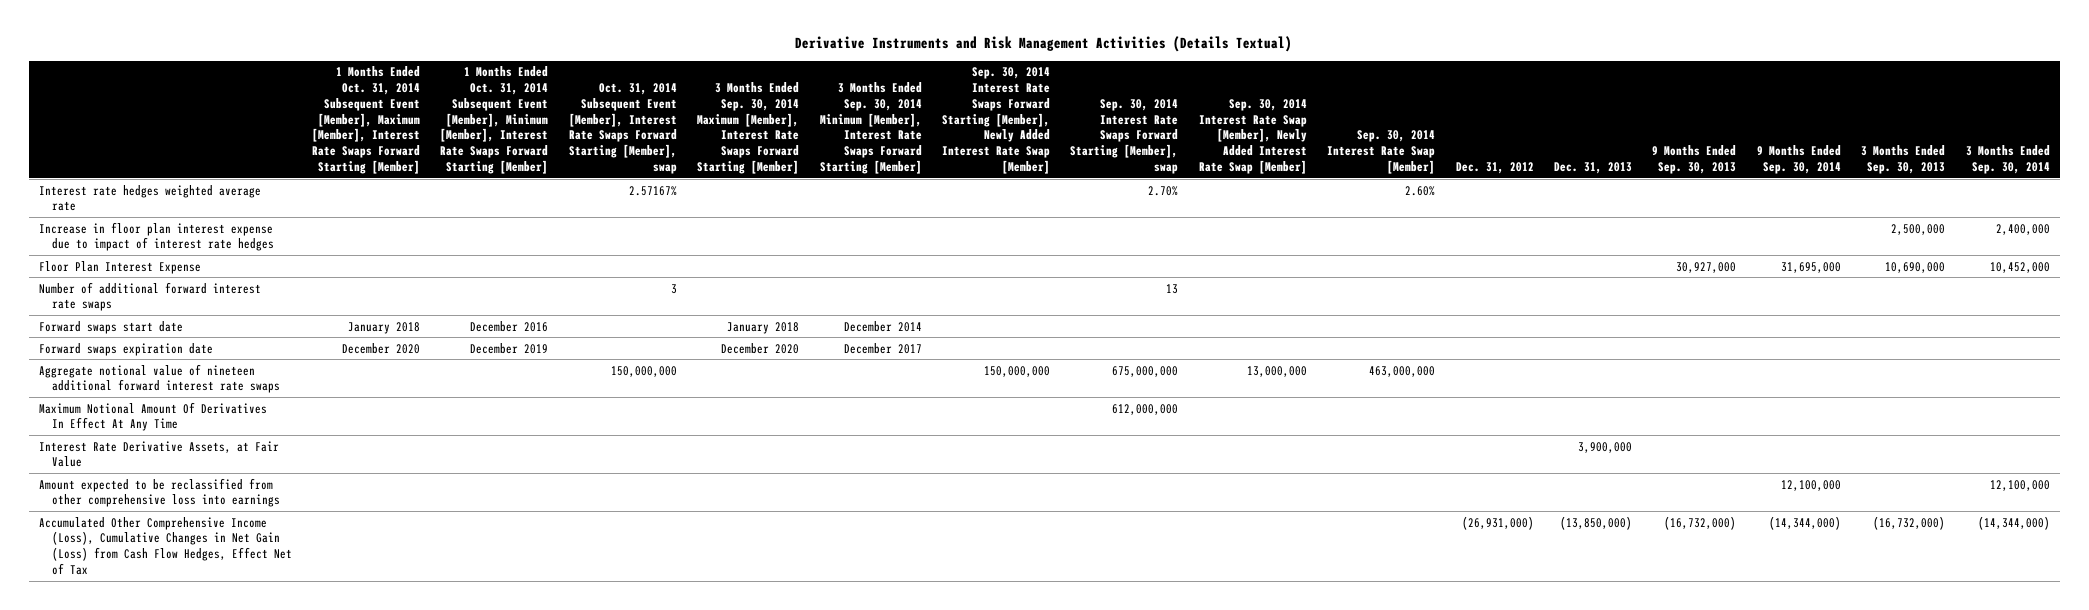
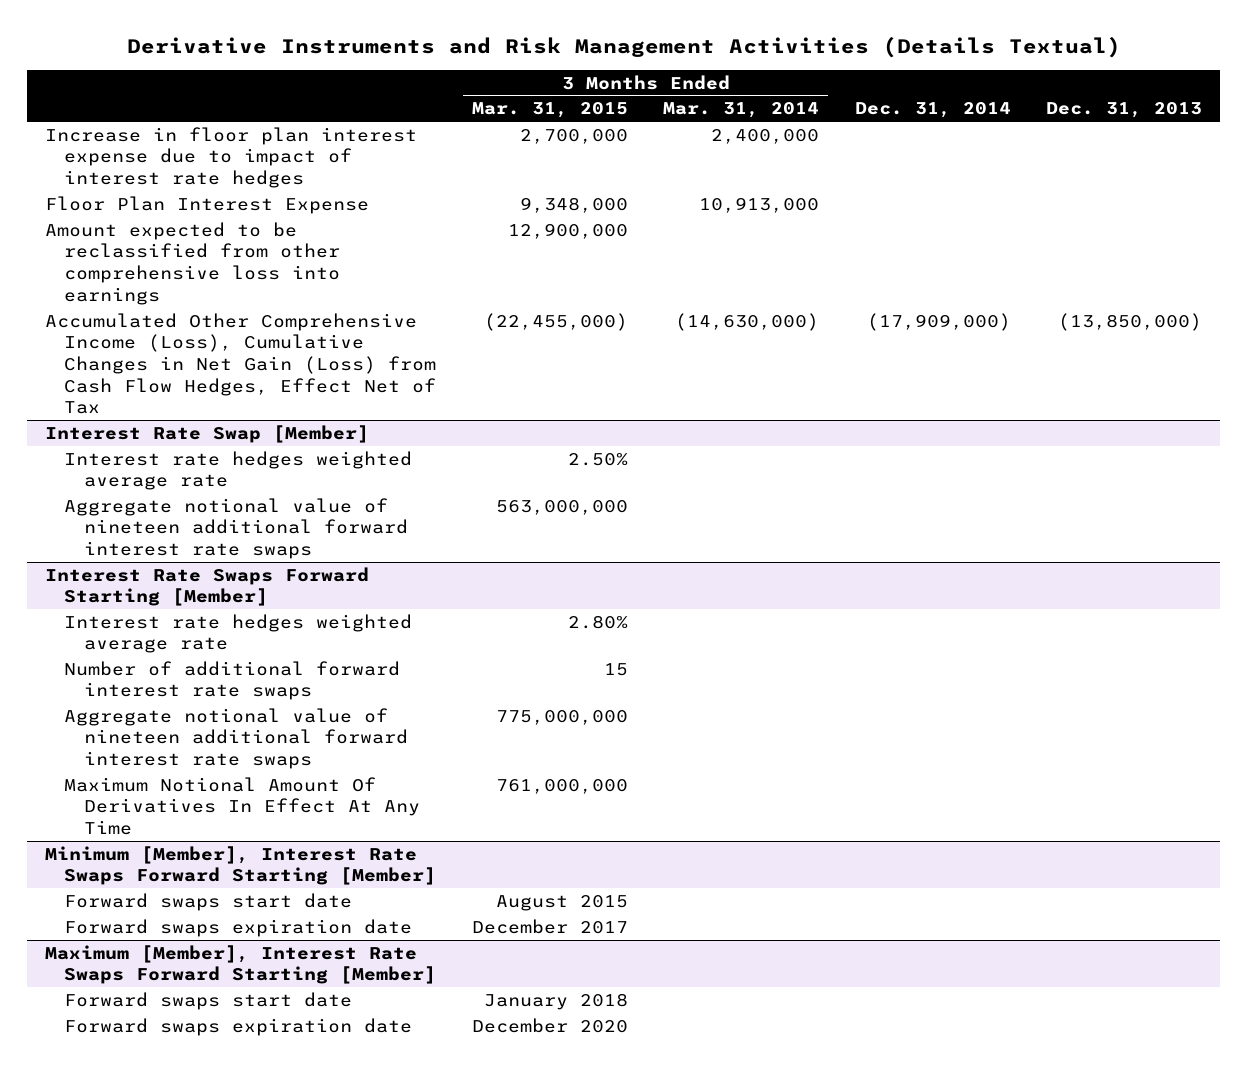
- | 1 Months Ended Oct. 31, 2014 Subsequent Event [Member], Maximum [Member], Interest Rate Swaps Forward Starting [Member] | 1 Months Ended Oct. 31, 2014 Subsequent Event [Member], Minimum [Member], Interest Rate Swaps Forward Starting [Member] | Oct. 31, 2014 Subsequent Event [Member], Interest Rate Swaps Forward Starting [Member], swap | 3 Months Ended Sep. 30, 2014 Maximum [Member], Interest Rate Swaps Forward Starting [Member] | 3 Months Ended Sep. 30, 2014 Minimum [Member], Interest Rate Swaps Forward Starting [Member] | Sep. 30, 2014 Interest Rate Swaps Forward Starting [Member], Newly Added Interest Rate Swap [Member] | Sep. 30, 2014 Interest Rate Swaps Forward Starting [Member], swap | Sep. 30, 2014 Interest Rate Swap [Member], Newly Added Interest Rate Swap [Member] | Sep. 30, 2014 Interest Rate Swap [Member] | Dec. 31, 2012 | Dec. 31, 2013 | 9 Months Ended Sep. 30, 2013 | 9 Months Ended Sep. 30, 2014 | 3 Months Ended Sep. 30, 2013 | 3 Months Ended Sep. 30, 2014
+ | 3 Months Ended Mar. 31, 2015 | 3 Months Ended Mar. 31, 2014 | Dec. 31, 2014 | Dec. 31, 2013
- Interest rate hedges weighted average rate | | | 2.57167% | | | | 2.70% | | 2.60% | | | | | |
- Number of additional forward interest rate swaps | | | 3 | | | | 13 | | | | | | | |
- Forward swaps start date | January 2018 | December 2016 | | January 2018 | December 2014 | | | | | | | | | |
- Forward swaps expiration date | December 2020 | December 2019 | | December 2020 | December 2017 | | | | | | | | | |
- Aggregate notional value of nineteen additional forward interest rate swaps | | | 150,000,000 | | | 150,000,000 | 675,000,000 | 13,000,000 | 463,000,000 | | | | | |
- Maximum Notional Amount Of Derivatives In Effect At Any Time | | | | | | | 612,000,000 | | | | | | | |
- Interest Rate Derivative Assets, at Fair Value | | | | | | | | | | | 3,900,000 | | | |
+ Interest Rate Swap [Member]
+ Interest rate hedges weighted average rate | 2.50% | | |
+ Aggregate notional value of nineteen additional forward interest rate swaps | 563,000,000 | | |
+ Interest Rate Swaps Forward Starting [Member]
+ Interest rate hedges weighted average rate | 2.80% | | |
+ Number of additional forward interest rate swaps | 15 | | |
+ Aggregate notional value of nineteen additional forward interest rate swaps | 775,000,000 | | |
+ Maximum Notional Amount Of Derivatives In Effect At Any Time | 761,000,000 | | |
+ Minimum [Member], Interest Rate Swaps Forward Starting [Member]
+ Forward swaps start date | August 2015 | | |
+ Forward swaps expiration date | December 2017 | | |
+ Maximum [Member], Interest Rate Swaps Forward Starting [Member]
+ Forward swaps start date | January 2018 | | |
+ Forward swaps expiration date | December 2020 | | |

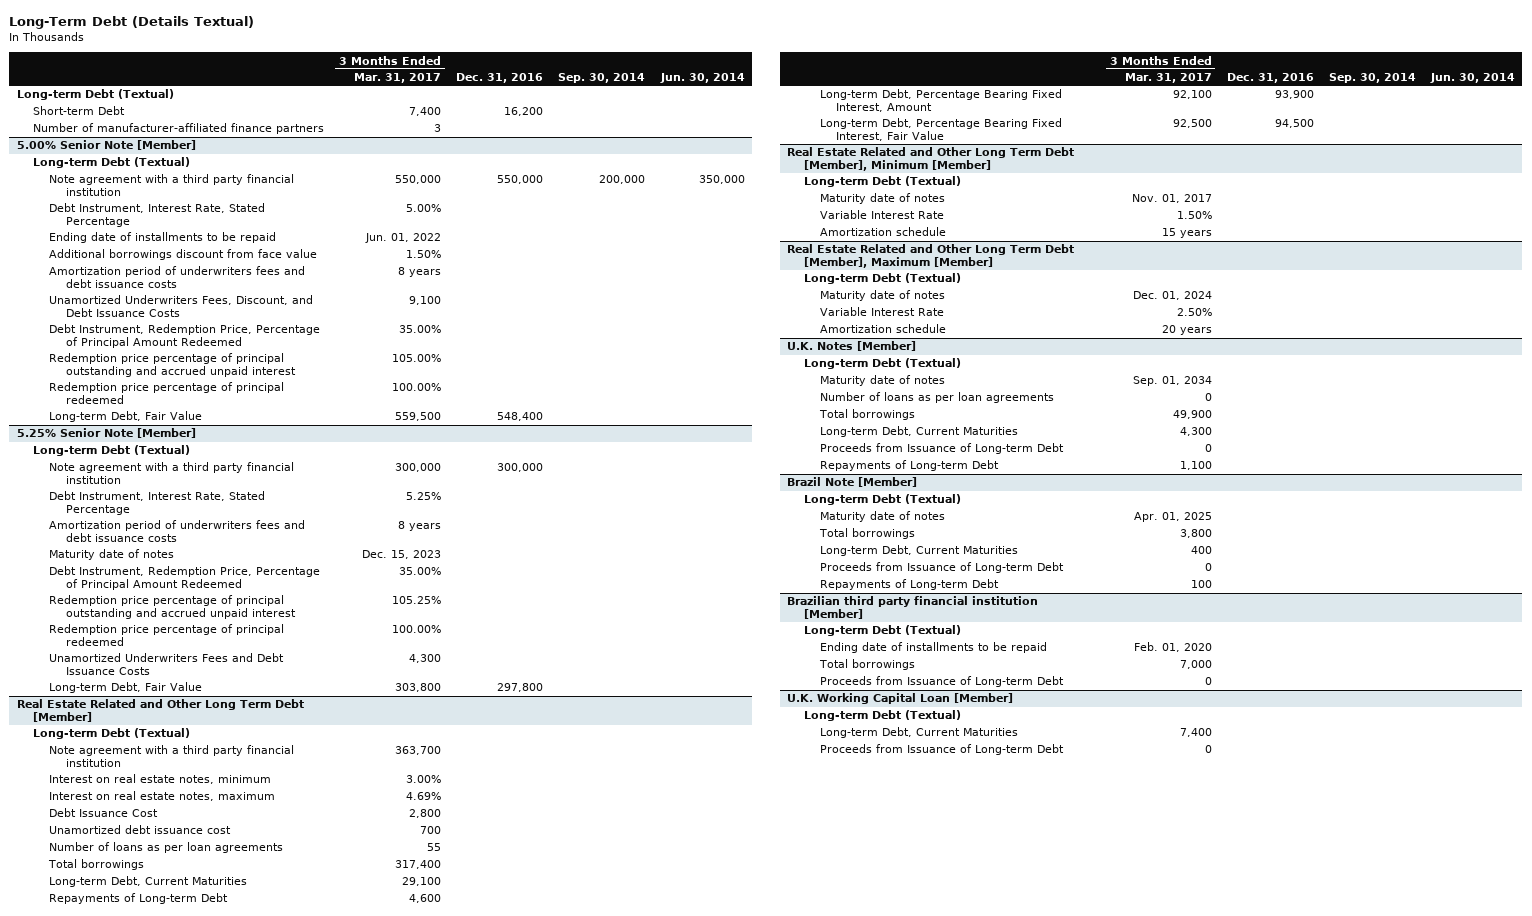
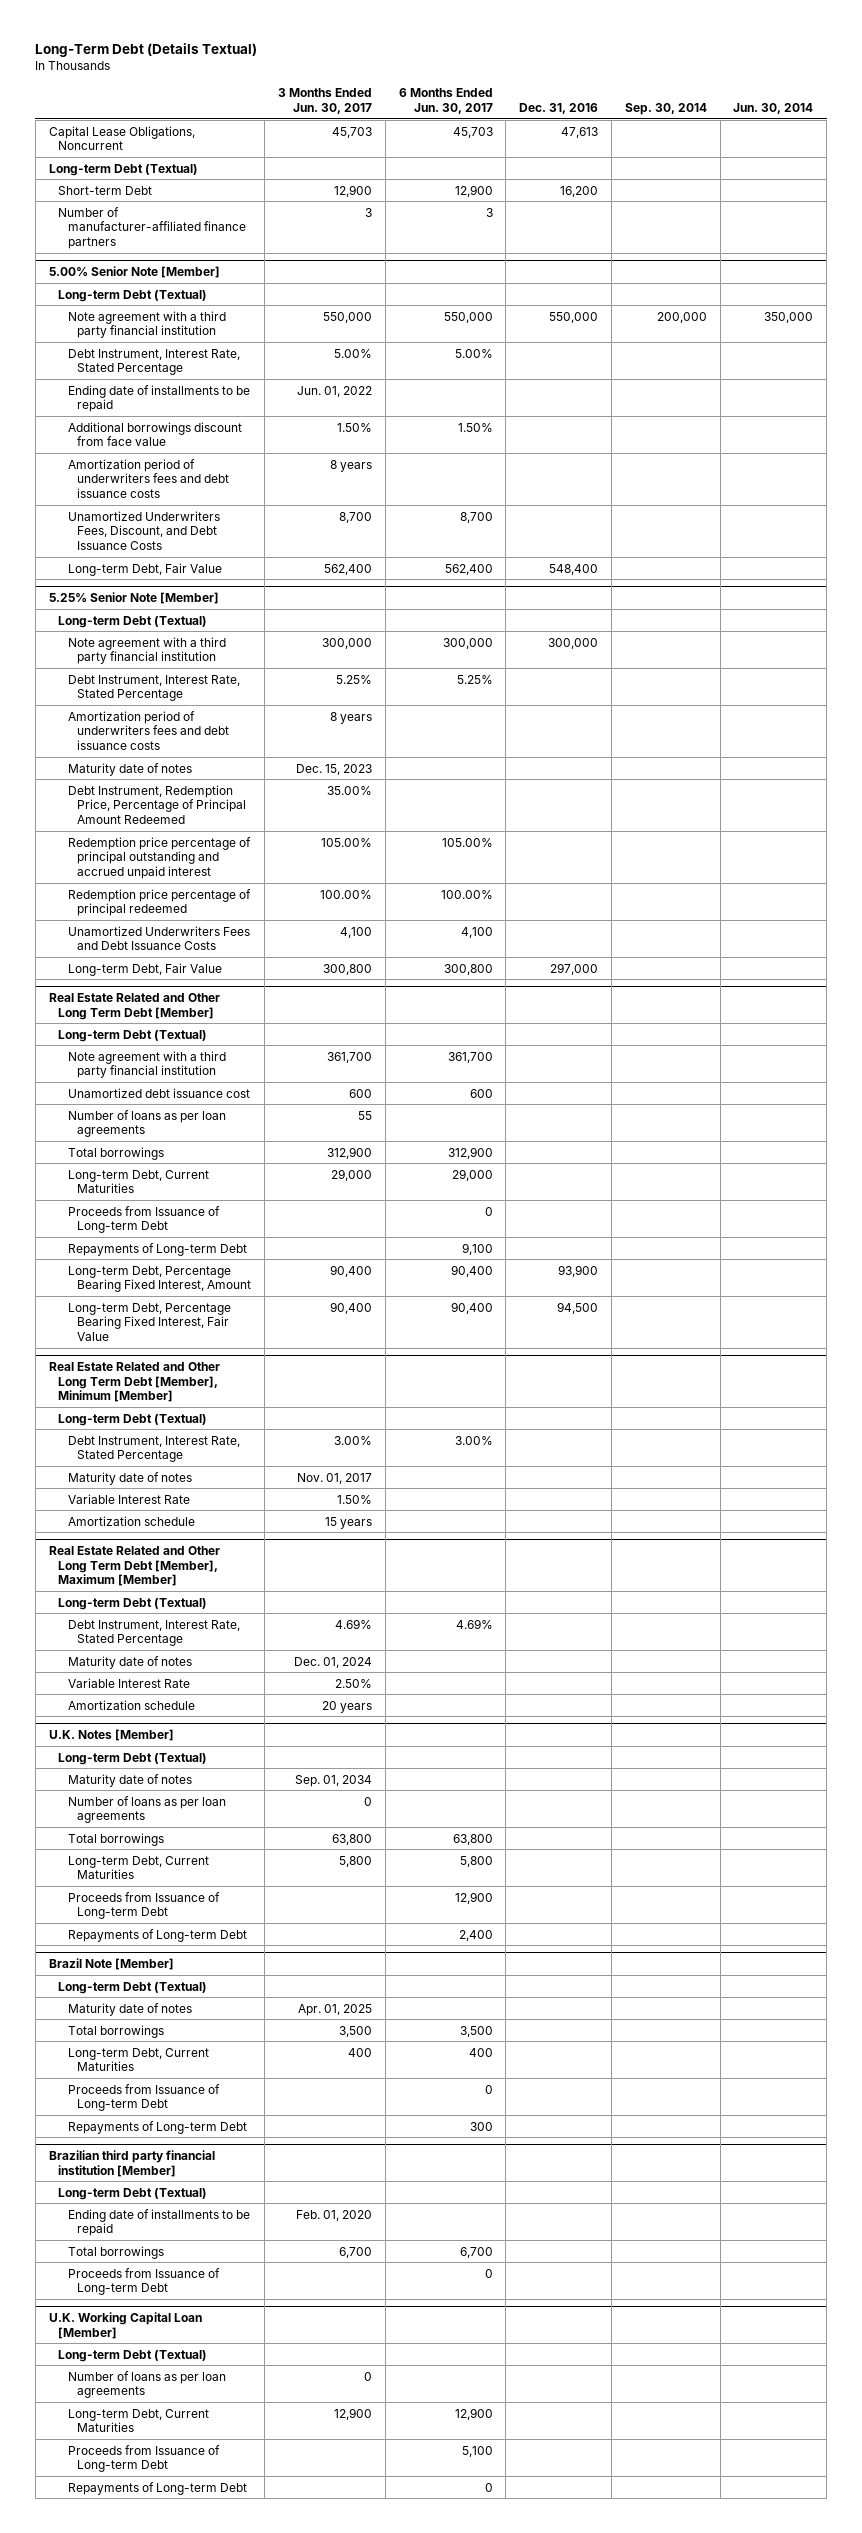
- | 3 Months Ended Mar. 31, 2017 | Dec. 31, 2016 | Sep. 30, 2014 | Jun. 30, 2014
+ | 3 Months Ended Jun. 30, 2017 | 6 Months Ended Jun. 30, 2017 | Dec. 31, 2016 | Sep. 30, 2014 | Jun. 30, 2014
+ Capital Lease Obligations, Noncurrent | 45,703 | 45,703 | 47,613 | |
@ 5.00% Senior Note [Member]
- Debt Instrument, Redemption Price, Percentage of Principal Amount Redeemed | 35.00% | | |
- Redemption price percentage of principal outstanding and accrued unpaid interest | 105.00% | | |
- Redemption price percentage of principal redeemed | 100.00% | | |
@ 5.25% Senior Note [Member]
- Long-term Debt, Fair Value | 303,800 | 297,800 | |
+ Long-term Debt, Fair Value | 300,800 | 300,800 | 297,000 | |
@ Real Estate Related and Other Long Term Debt [Member]
- Interest on real estate notes, minimum | 3.00% | | |
- Interest on real estate notes, maximum | 4.69% | | |
- Debt Issuance Cost | 2,800 | | |
+ Proceeds from Issuance of Long-term Debt | | 0 | | |
@ Real Estate Related and Other Long Term Debt [Member], Minimum [Member]
+ Debt Instrument, Interest Rate, Stated Percentage | 3.00% | 3.00% | | |
@ Real Estate Related and Other Long Term Debt [Member], Maximum [Member]
+ Debt Instrument, Interest Rate, Stated Percentage | 4.69% | 4.69% | | |
@ U.K. Working Capital Loan [Member]
+ Number of loans as per loan agreements | 0 | | | |
+ Repayments of Long-term Debt | | 0 | | |

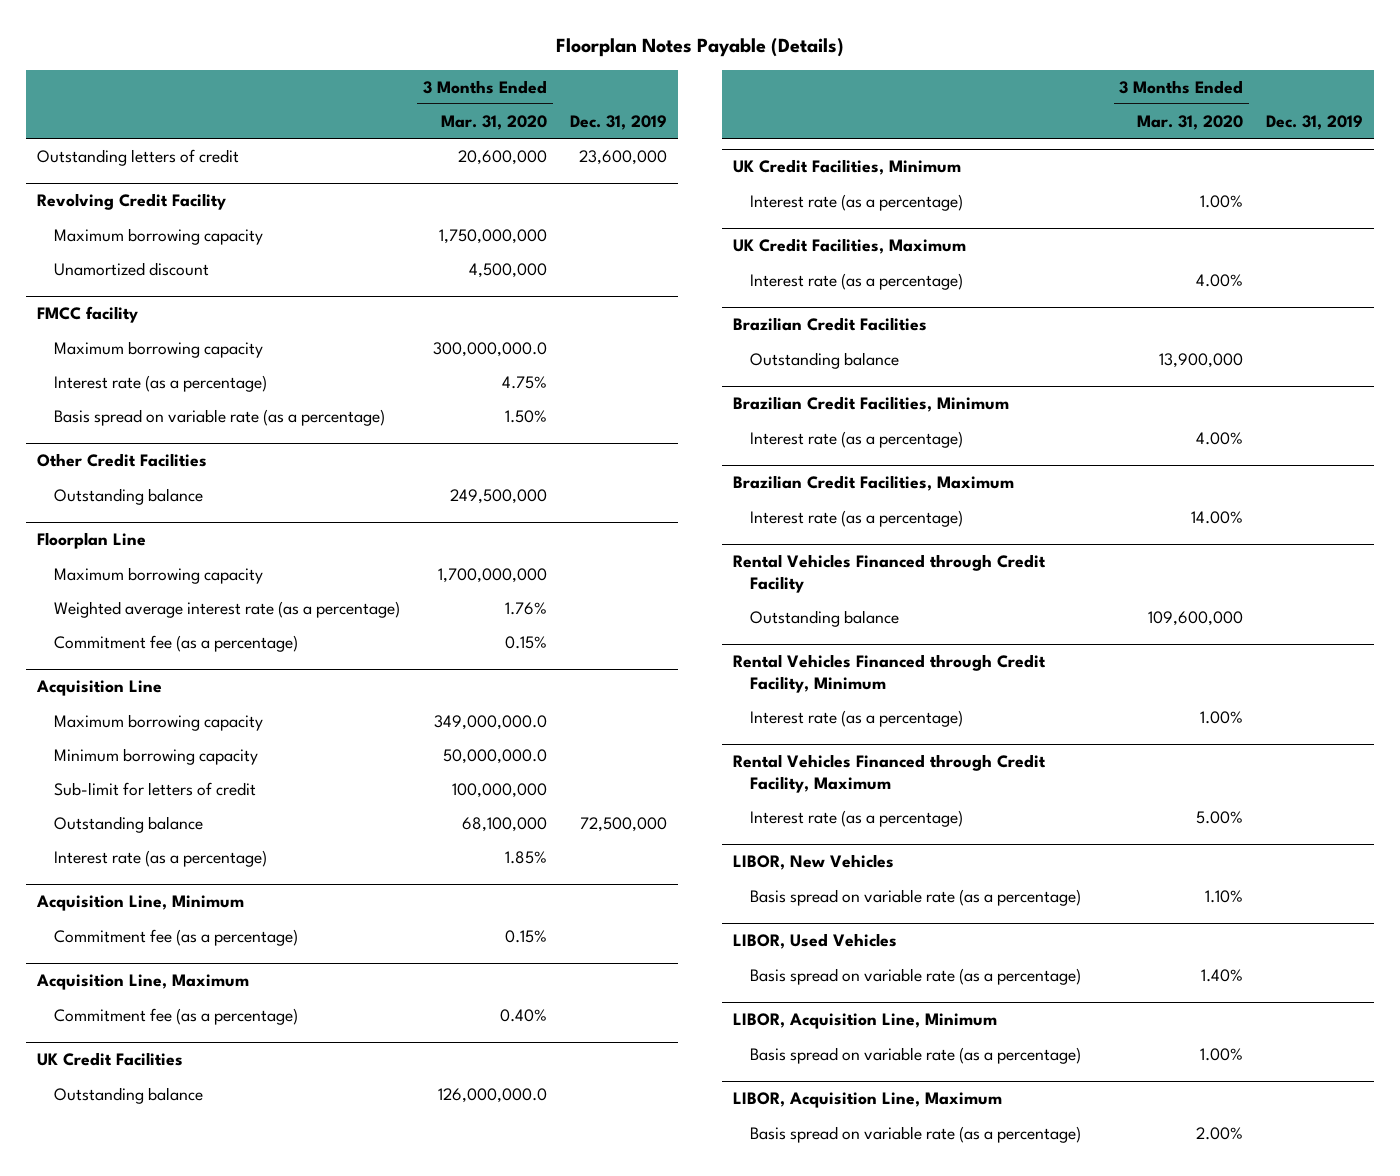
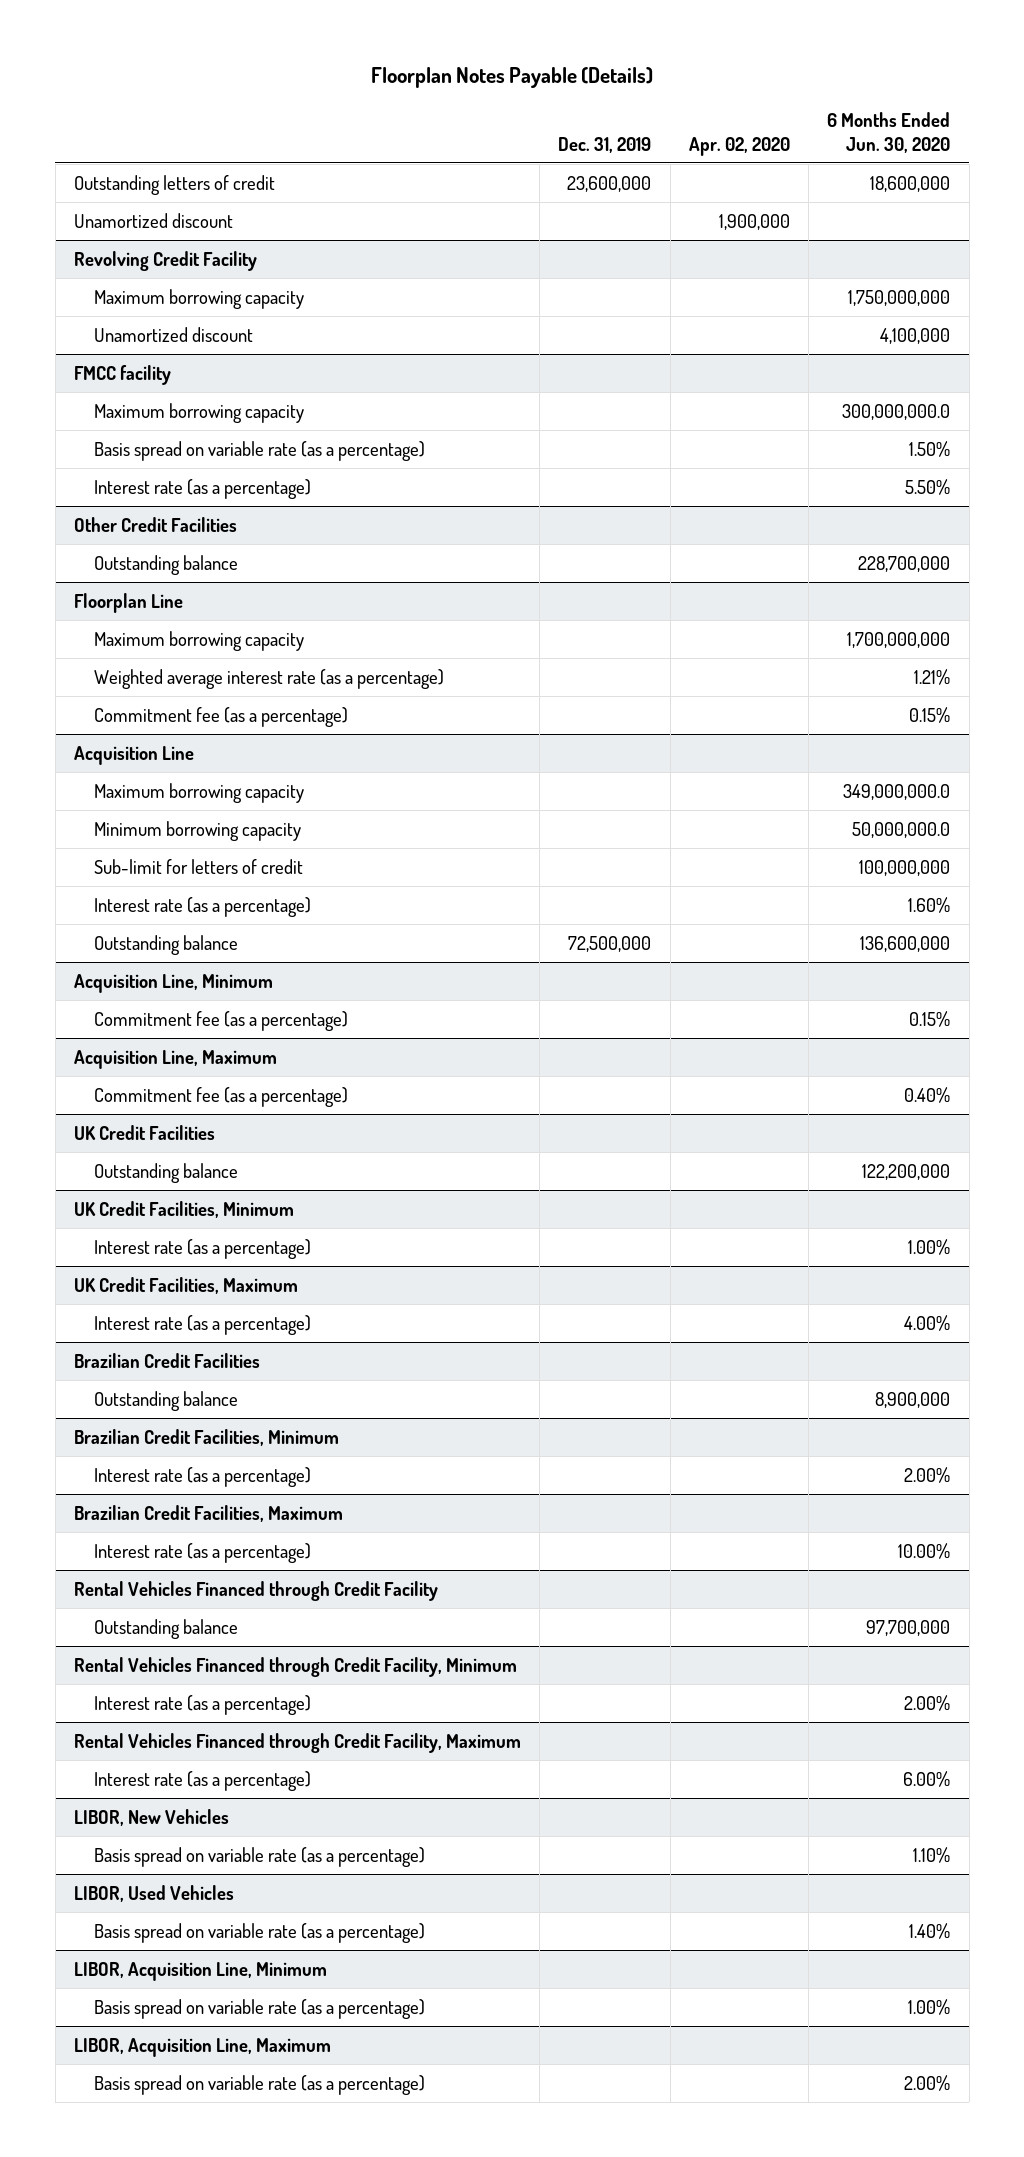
- | 3 Months Ended Mar. 31, 2020 | Dec. 31, 2019
+ | Dec. 31, 2019 | Apr. 02, 2020 | 6 Months Ended Jun. 30, 2020
+ Unamortized discount | | 1,900,000 |
@ FMCC facility
moved down: Interest rate (as a percentage) | | | 5.50%
@ Acquisition Line
moved down: Outstanding balance | 72,500,000 | | 136,600,000

